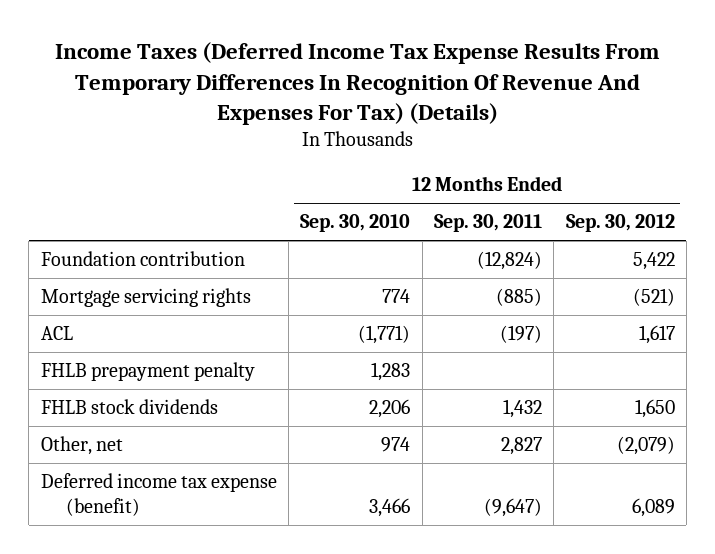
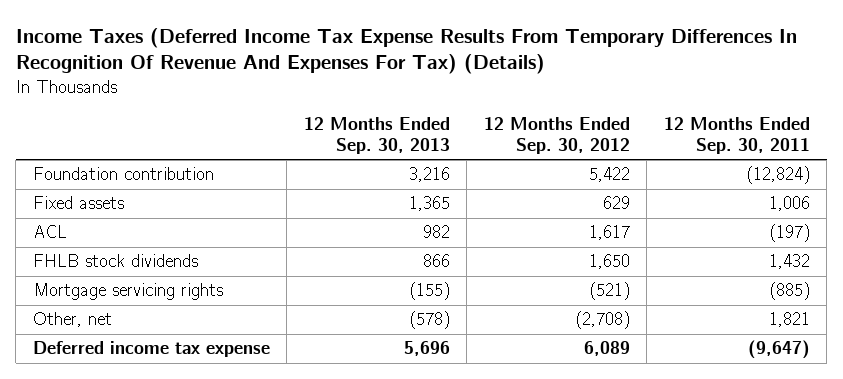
- | 12 Months Ended Sep. 30, 2010 | 12 Months Ended Sep. 30, 2011 | 12 Months Ended Sep. 30, 2012
+ | 12 Months Ended Sep. 30, 2013 | 12 Months Ended Sep. 30, 2012 | 12 Months Ended Sep. 30, 2011
+ Fixed assets | 1,365 | 629 | 1,006
- FHLB prepayment penalty | 1,283 | |
- Other, net | 974 | 2,827 | (2,079)
- Deferred income tax expense (benefit) | 3,466 | (9,647) | 6,089
moved down: Mortgage servicing rights | (155) | (521) | (885)
+ Other, net | (578) | (2,708) | 1,821
+ Deferred income tax expense | 5,696 | 6,089 | (9,647)

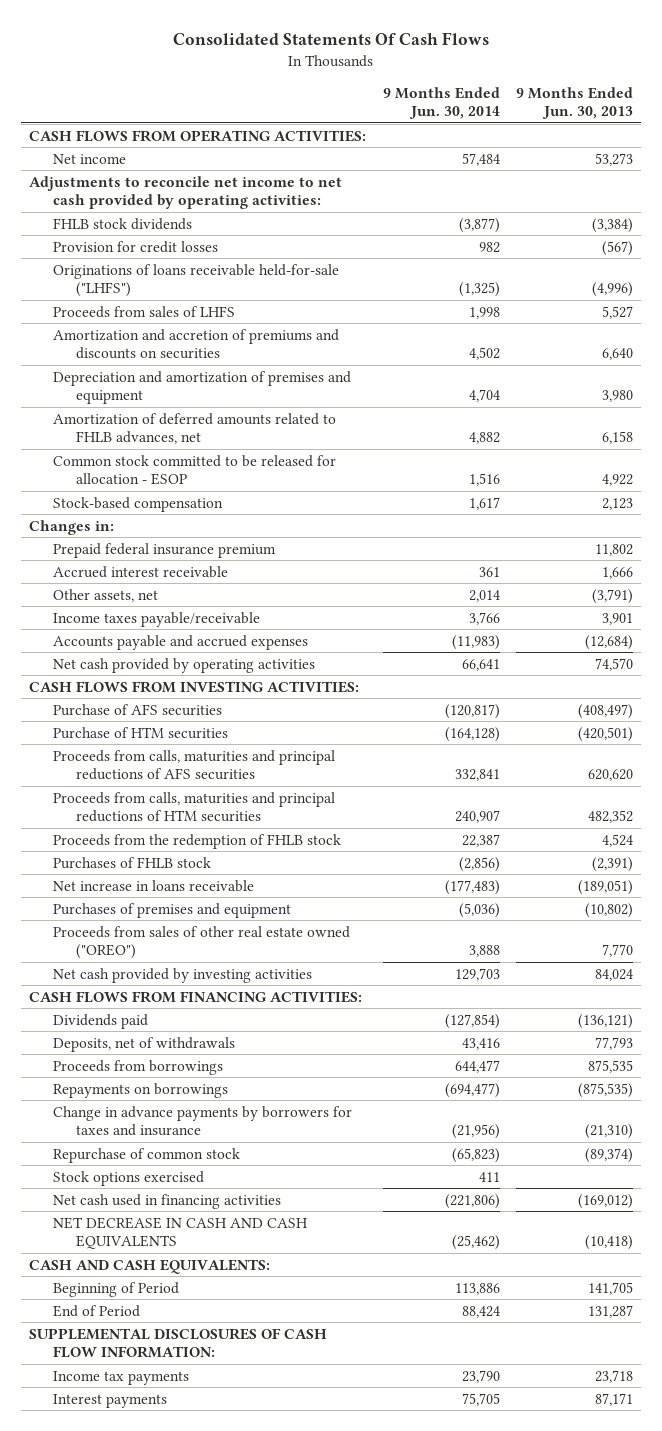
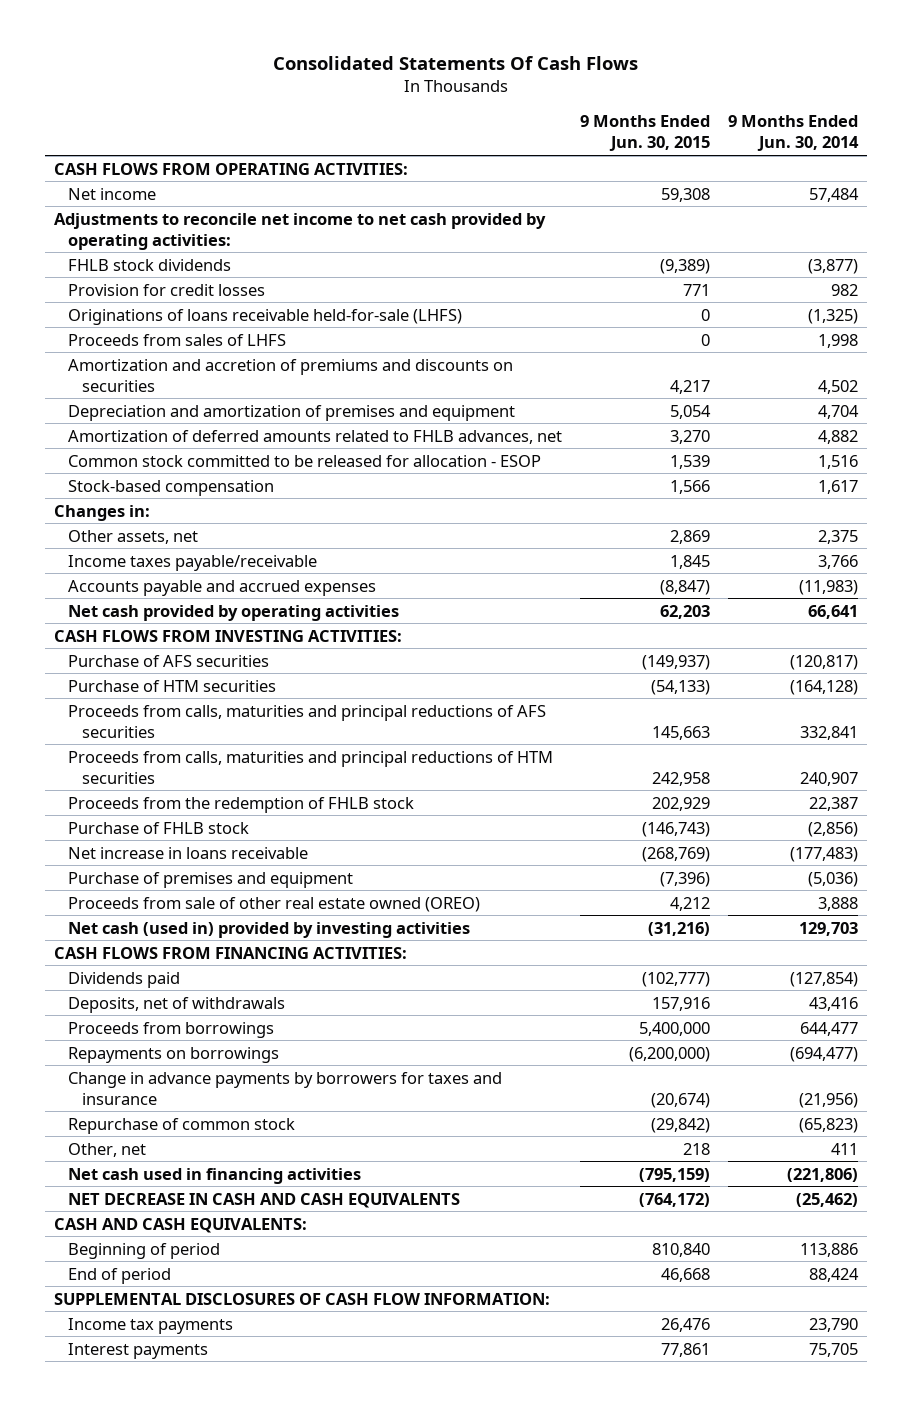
- | 9 Months Ended Jun. 30, 2014 | 9 Months Ended Jun. 30, 2013
+ | 9 Months Ended Jun. 30, 2015 | 9 Months Ended Jun. 30, 2014
- Originations of loans receivable held-for-sale ("LHFS") | (1,325) | (4,996)
+ Originations of loans receivable held-for-sale (LHFS) | 0 | (1,325)
- Prepaid federal insurance premium | | 11,802
- Accrued interest receivable | 361 | 1,666
- Other assets, net | 2,014 | (3,791)
+ Other assets, net | 2,869 | 2,375
- Purchases of FHLB stock | (2,856) | (2,391)
+ Purchase of FHLB stock | (146,743) | (2,856)
- Purchases of premises and equipment | (5,036) | (10,802)
- Proceeds from sales of other real estate owned ("OREO") | 3,888 | 7,770
- Net cash provided by investing activities | 129,703 | 84,024
+ Purchase of premises and equipment | (7,396) | (5,036)
+ Proceeds from sale of other real estate owned (OREO) | 4,212 | 3,888
+ Net cash (used in) provided by investing activities | (31,216) | 129,703
- Stock options exercised | 411 |
+ Other, net | 218 | 411
- Beginning of Period | 113,886 | 141,705
- End of Period | 88,424 | 131,287
+ Beginning of period | 810,840 | 113,886
+ End of period | 46,668 | 88,424

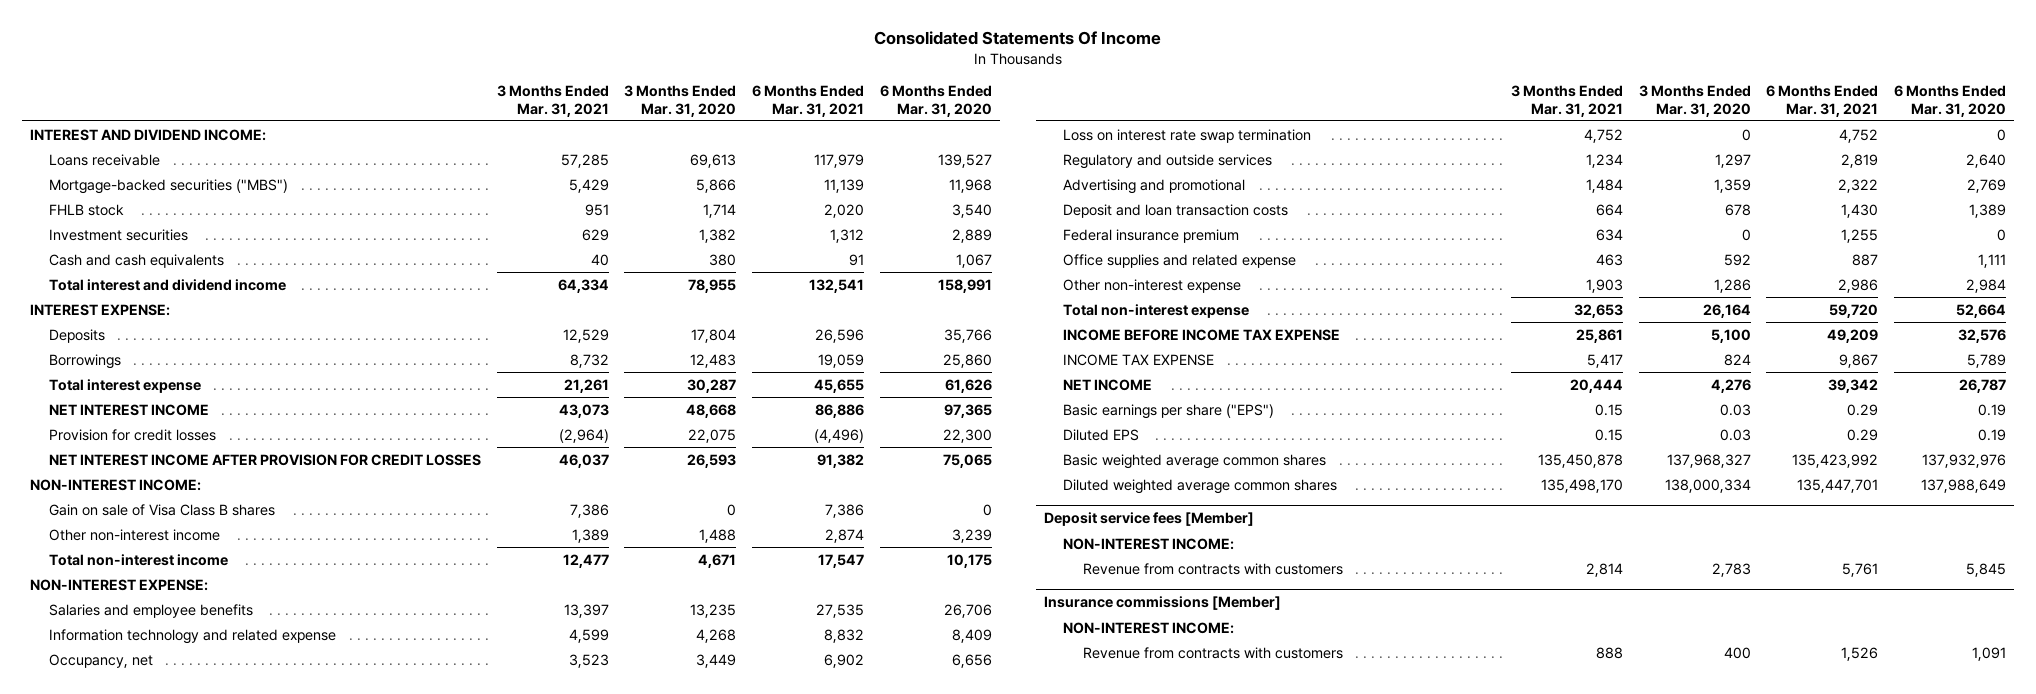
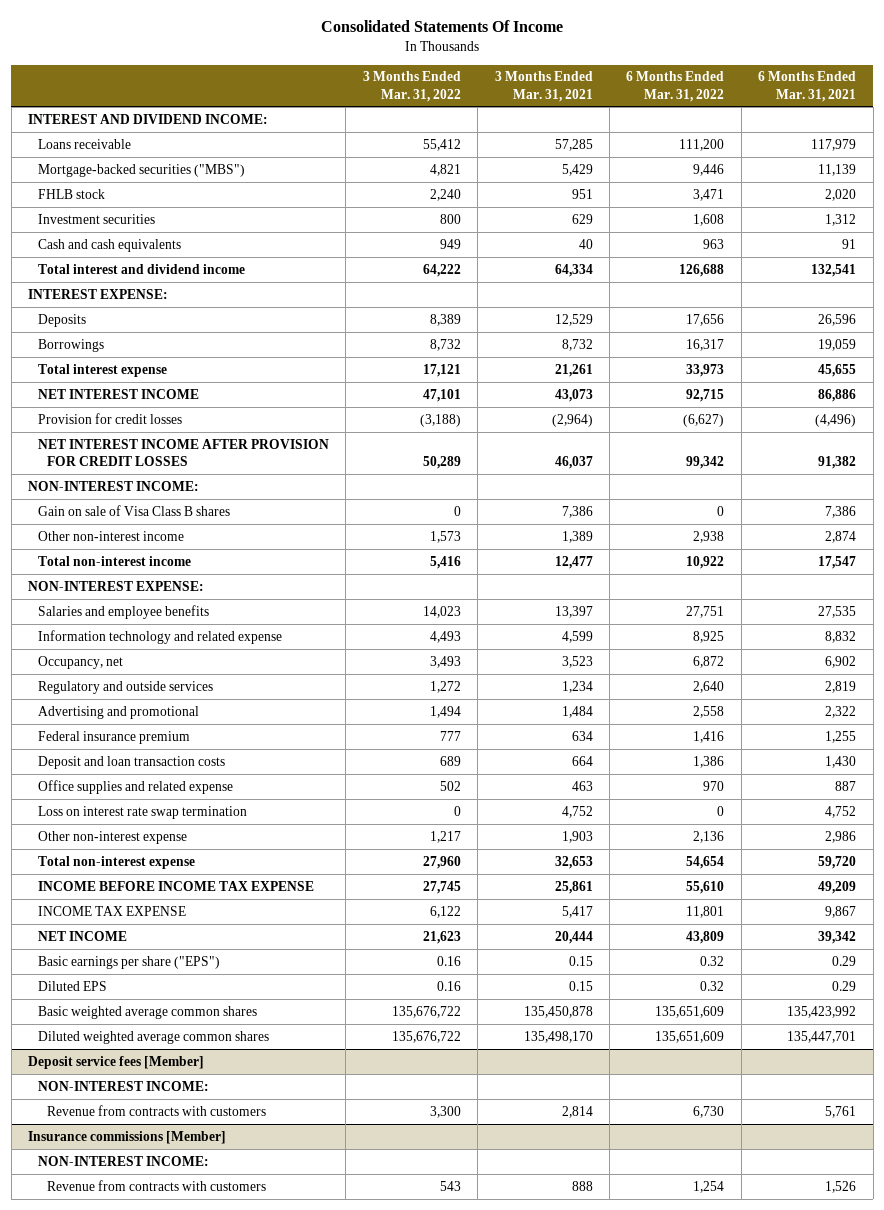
- | 3 Months Ended Mar. 31, 2021 | 3 Months Ended Mar. 31, 2020 | 6 Months Ended Mar. 31, 2021 | 6 Months Ended Mar. 31, 2020
+ | 3 Months Ended Mar. 31, 2022 | 3 Months Ended Mar. 31, 2021 | 6 Months Ended Mar. 31, 2022 | 6 Months Ended Mar. 31, 2021
moved down: Deposit and loan transaction costs | 689 | 664 | 1,386 | 1,430
moved down: Loss on interest rate swap termination | 0 | 4,752 | 0 | 4,752

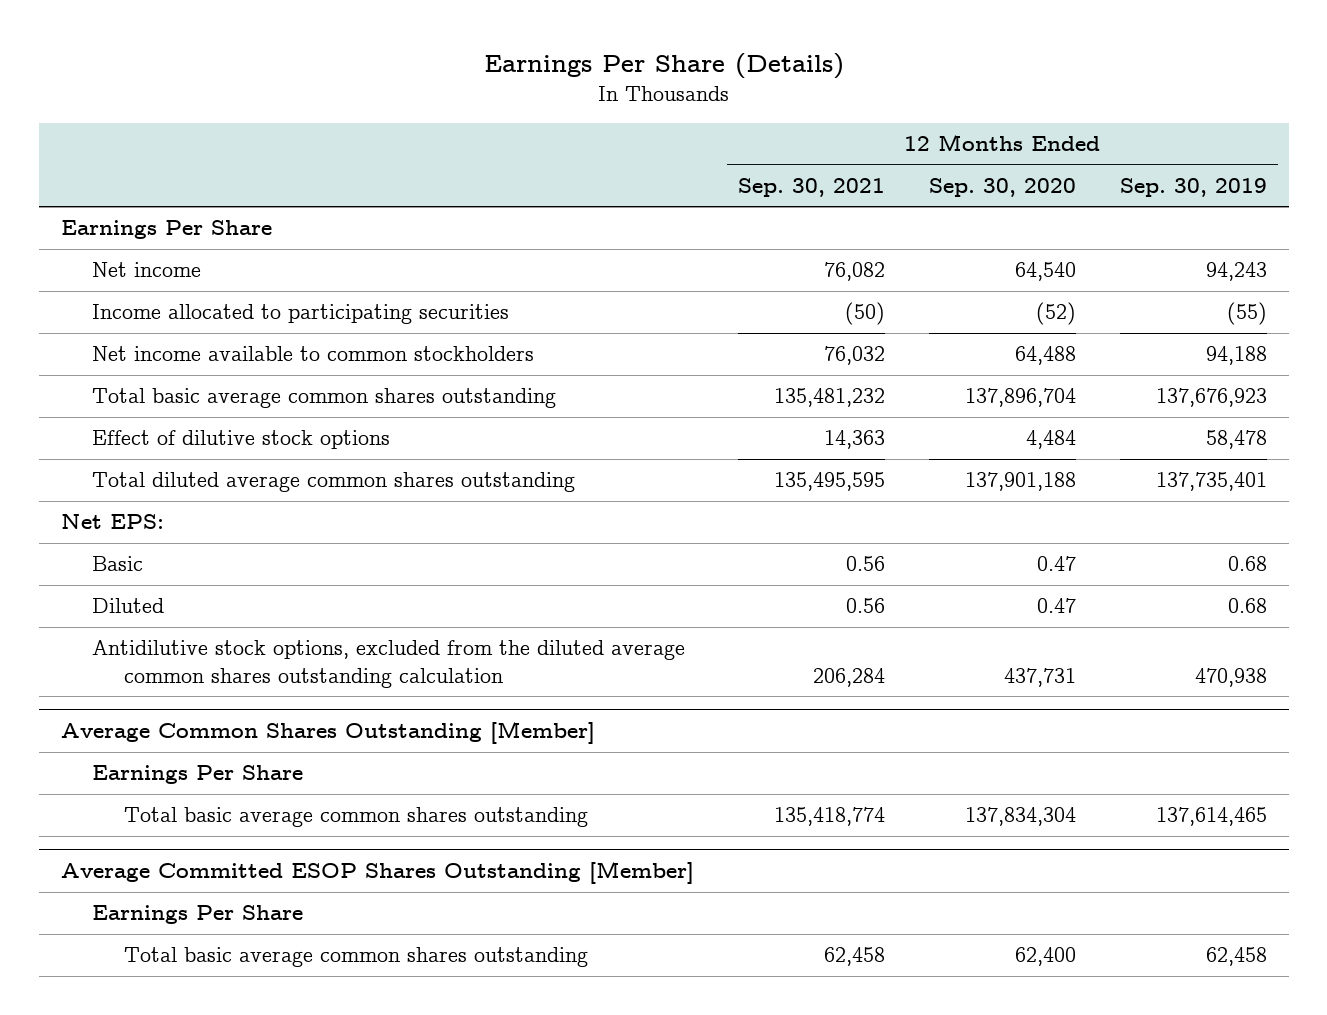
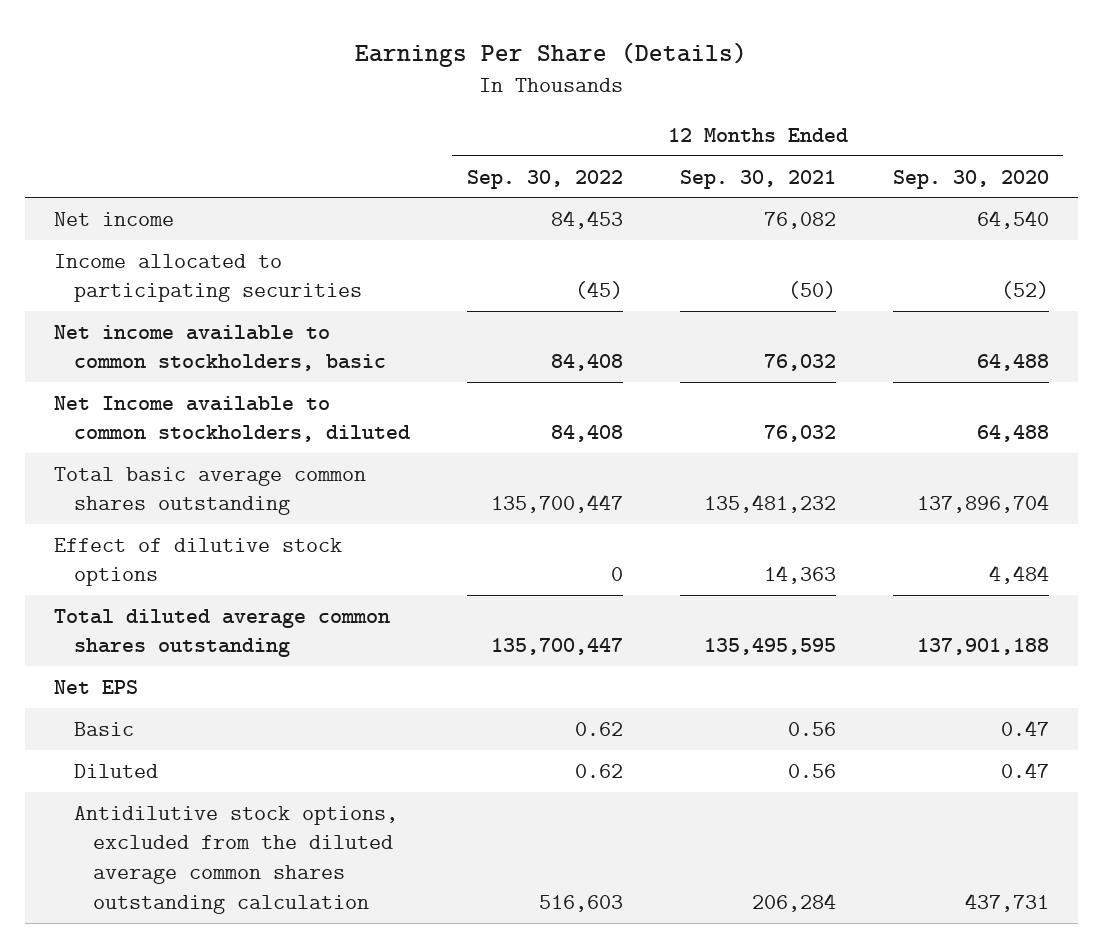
- | 12 Months Ended Sep. 30, 2021 | 12 Months Ended Sep. 30, 2020 | 12 Months Ended Sep. 30, 2019
+ | 12 Months Ended Sep. 30, 2022 | 12 Months Ended Sep. 30, 2021 | 12 Months Ended Sep. 30, 2020
- Earnings Per Share
- Net income available to common stockholders | 76,032 | 64,488 | 94,188
+ Net income available to common stockholders, basic | 84,408 | 76,032 | 64,488
+ Net Income available to common stockholders, diluted | 84,408 | 76,032 | 64,488
- Net EPS:
+ Net EPS
- Average Common Shares Outstanding [Member]
- Earnings Per Share
- Total basic average common shares outstanding | 135,418,774 | 137,834,304 | 137,614,465
- Average Committed ESOP Shares Outstanding [Member]
- Earnings Per Share
- Total basic average common shares outstanding | 62,458 | 62,400 | 62,458

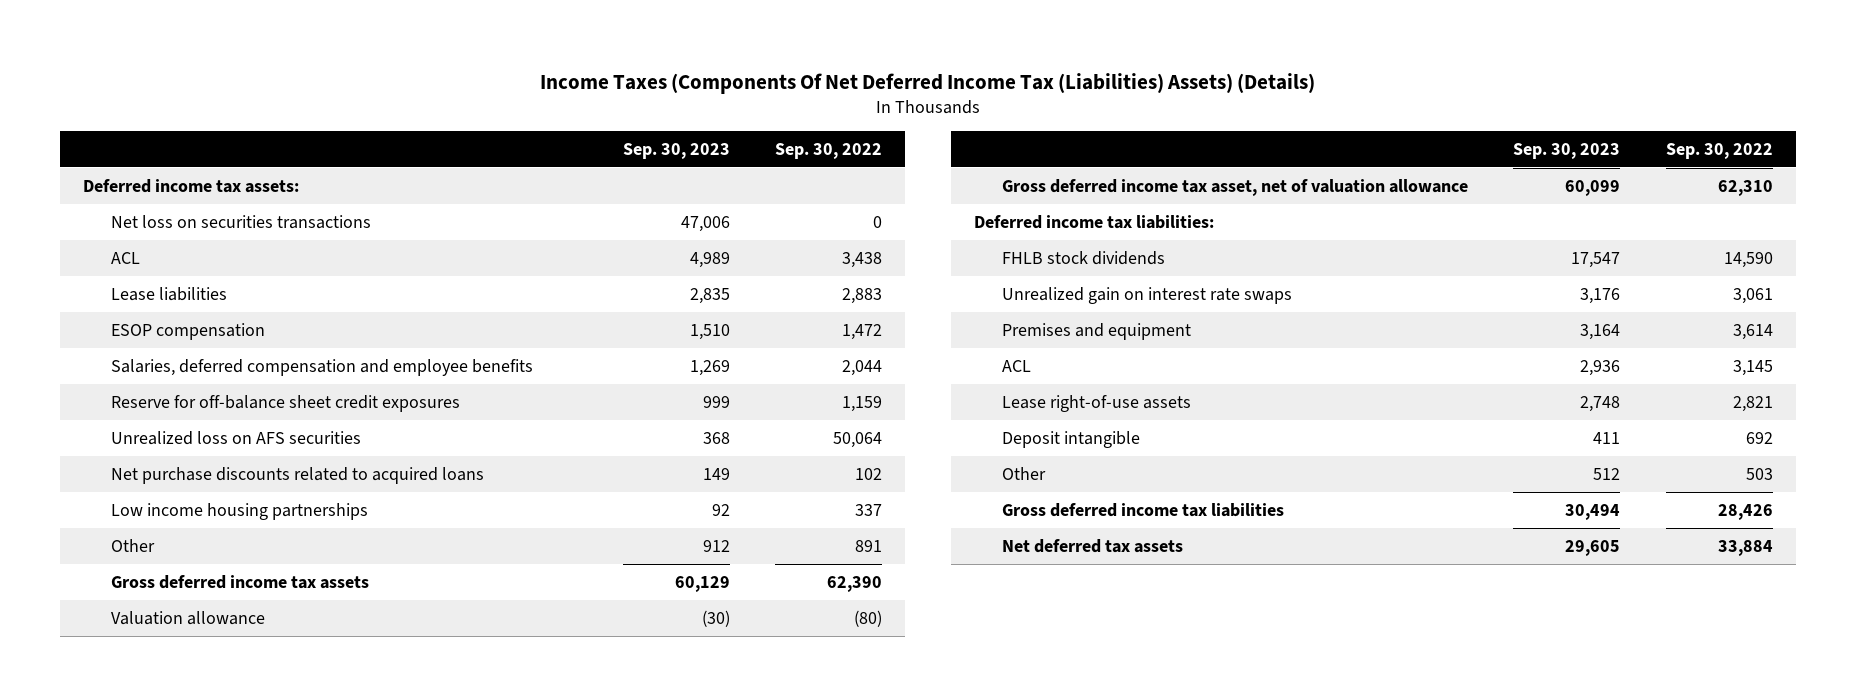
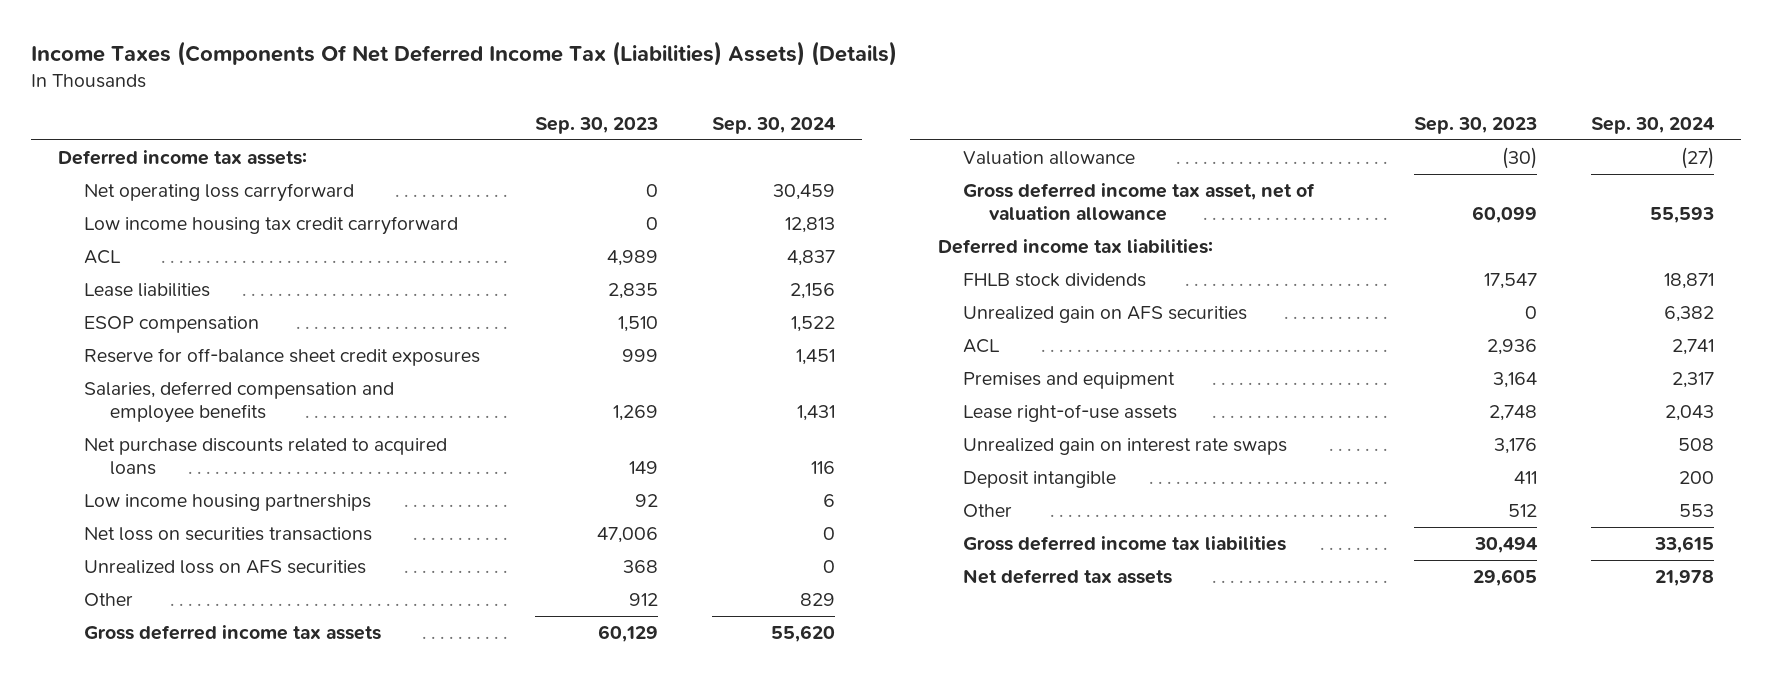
- | Sep. 30, 2023 | Sep. 30, 2022
+ | Sep. 30, 2023 | Sep. 30, 2024
+ Net operating loss carryforward | 0 | 30,459
+ Low income housing tax credit carryforward | 0 | 12,813
moved down: Salaries, deferred compensation and employee benefits | 1,269 | 1,431
moved down: Net loss on securities transactions | 47,006 | 0
moved down: Unrealized loss on AFS securities | 368 | 0
+ Unrealized gain on AFS securities | 0 | 6,382
moved down: Premises and equipment | 3,164 | 2,317
moved down: Unrealized gain on interest rate swaps | 3,176 | 508

